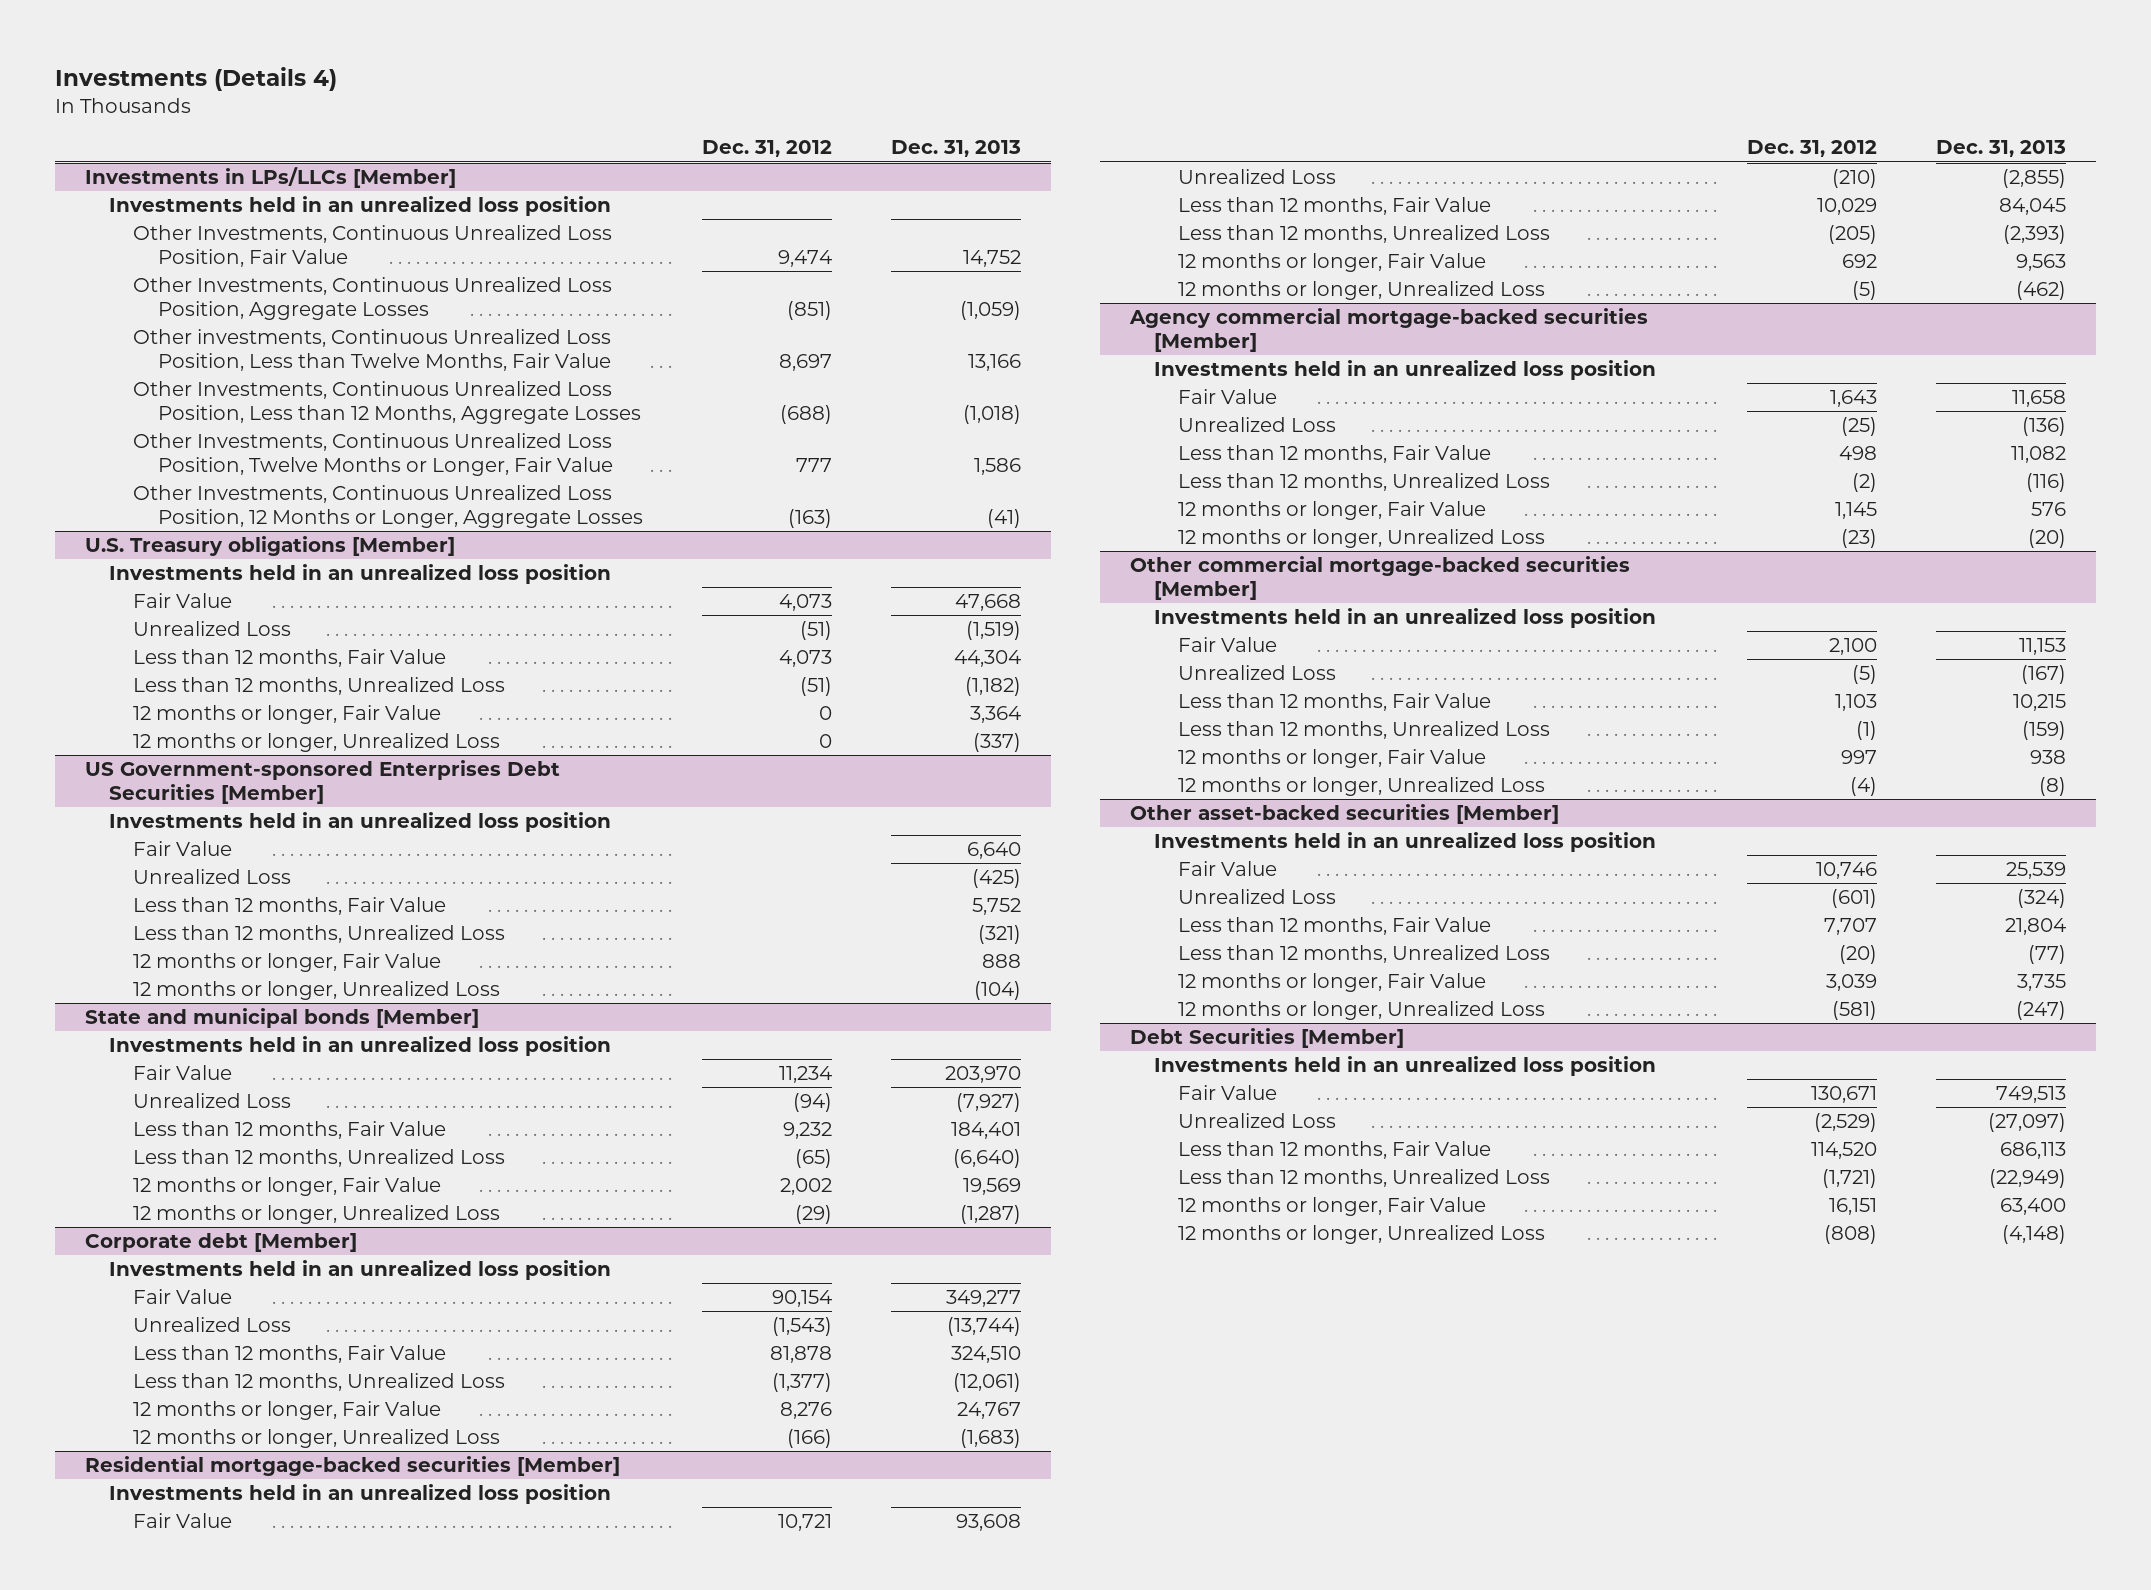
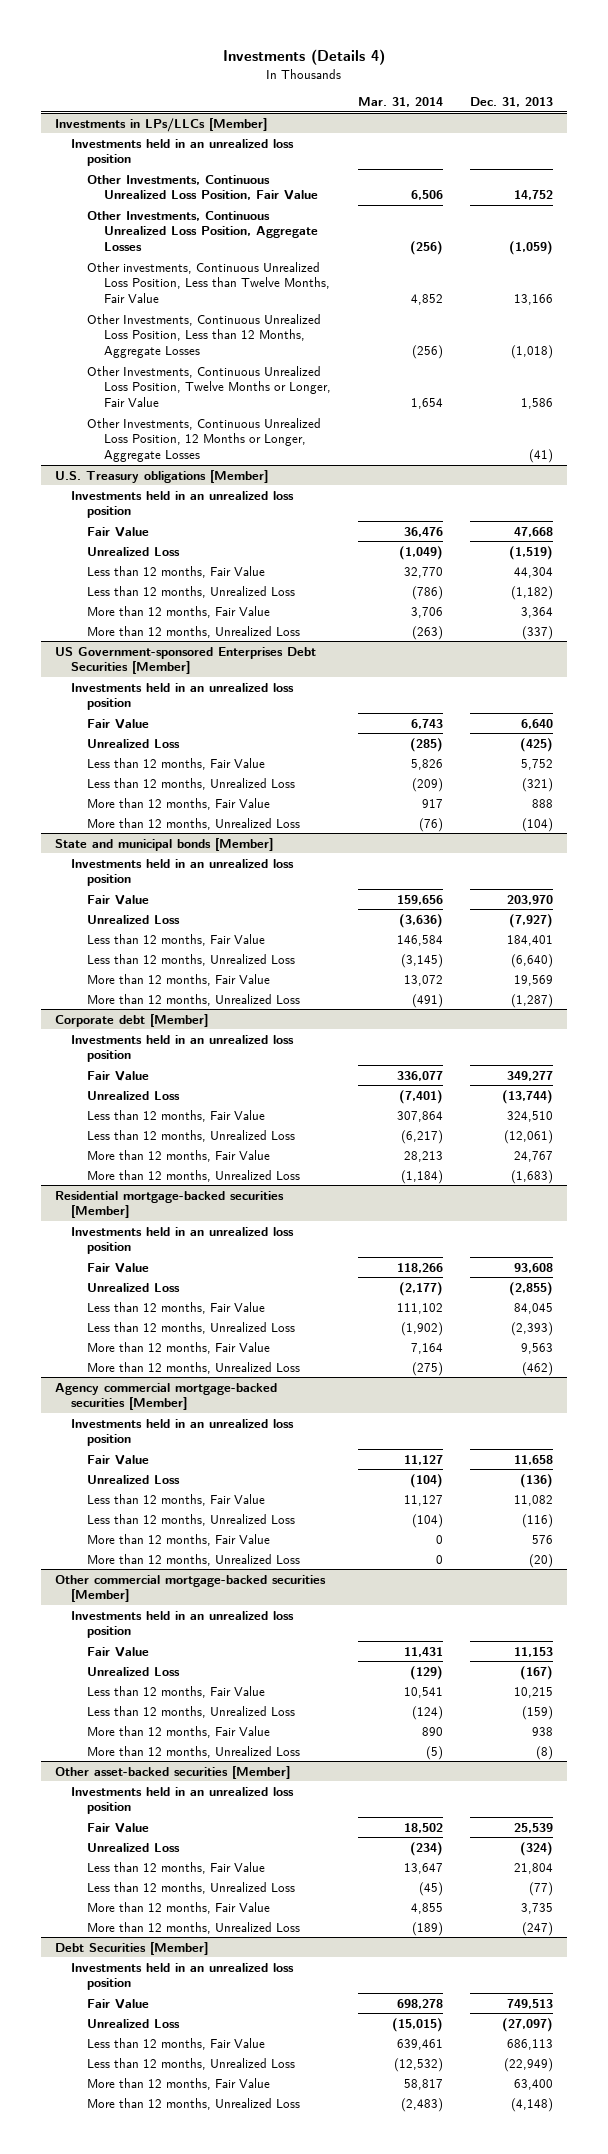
- | Dec. 31, 2012 | Dec. 31, 2013
+ | Mar. 31, 2014 | Dec. 31, 2013
@ U.S. Treasury obligations [Member]
- 12 months or longer, Fair Value | 0 | 3,364
- 12 months or longer, Unrealized Loss | 0 | (337)
+ More than 12 months, Fair Value | 3,706 | 3,364
+ More than 12 months, Unrealized Loss | (263) | (337)
@ US Government-sponsored Enterprises Debt Securities [Member]
- 12 months or longer, Fair Value | | 888
- 12 months or longer, Unrealized Loss | | (104)
+ More than 12 months, Fair Value | 917 | 888
+ More than 12 months, Unrealized Loss | (76) | (104)
@ State and municipal bonds [Member]
- 12 months or longer, Fair Value | 2,002 | 19,569
- 12 months or longer, Unrealized Loss | (29) | (1,287)
+ More than 12 months, Fair Value | 13,072 | 19,569
+ More than 12 months, Unrealized Loss | (491) | (1,287)
@ Corporate debt [Member]
- 12 months or longer, Fair Value | 8,276 | 24,767
- 12 months or longer, Unrealized Loss | (166) | (1,683)
+ More than 12 months, Fair Value | 28,213 | 24,767
+ More than 12 months, Unrealized Loss | (1,184) | (1,683)
@ Residential mortgage-backed securities [Member]
- 12 months or longer, Fair Value | 692 | 9,563
- 12 months or longer, Unrealized Loss | (5) | (462)
+ More than 12 months, Fair Value | 7,164 | 9,563
+ More than 12 months, Unrealized Loss | (275) | (462)
@ Agency commercial mortgage-backed securities [Member]
- 12 months or longer, Fair Value | 1,145 | 576
- 12 months or longer, Unrealized Loss | (23) | (20)
+ More than 12 months, Fair Value | 0 | 576
+ More than 12 months, Unrealized Loss | 0 | (20)
@ Other commercial mortgage-backed securities [Member]
- 12 months or longer, Fair Value | 997 | 938
- 12 months or longer, Unrealized Loss | (4) | (8)
+ More than 12 months, Fair Value | 890 | 938
+ More than 12 months, Unrealized Loss | (5) | (8)
@ Other asset-backed securities [Member]
- 12 months or longer, Fair Value | 3,039 | 3,735
- 12 months or longer, Unrealized Loss | (581) | (247)
+ More than 12 months, Fair Value | 4,855 | 3,735
+ More than 12 months, Unrealized Loss | (189) | (247)
@ Debt Securities [Member]
- 12 months or longer, Fair Value | 16,151 | 63,400
- 12 months or longer, Unrealized Loss | (808) | (4,148)
+ More than 12 months, Fair Value | 58,817 | 63,400
+ More than 12 months, Unrealized Loss | (2,483) | (4,148)

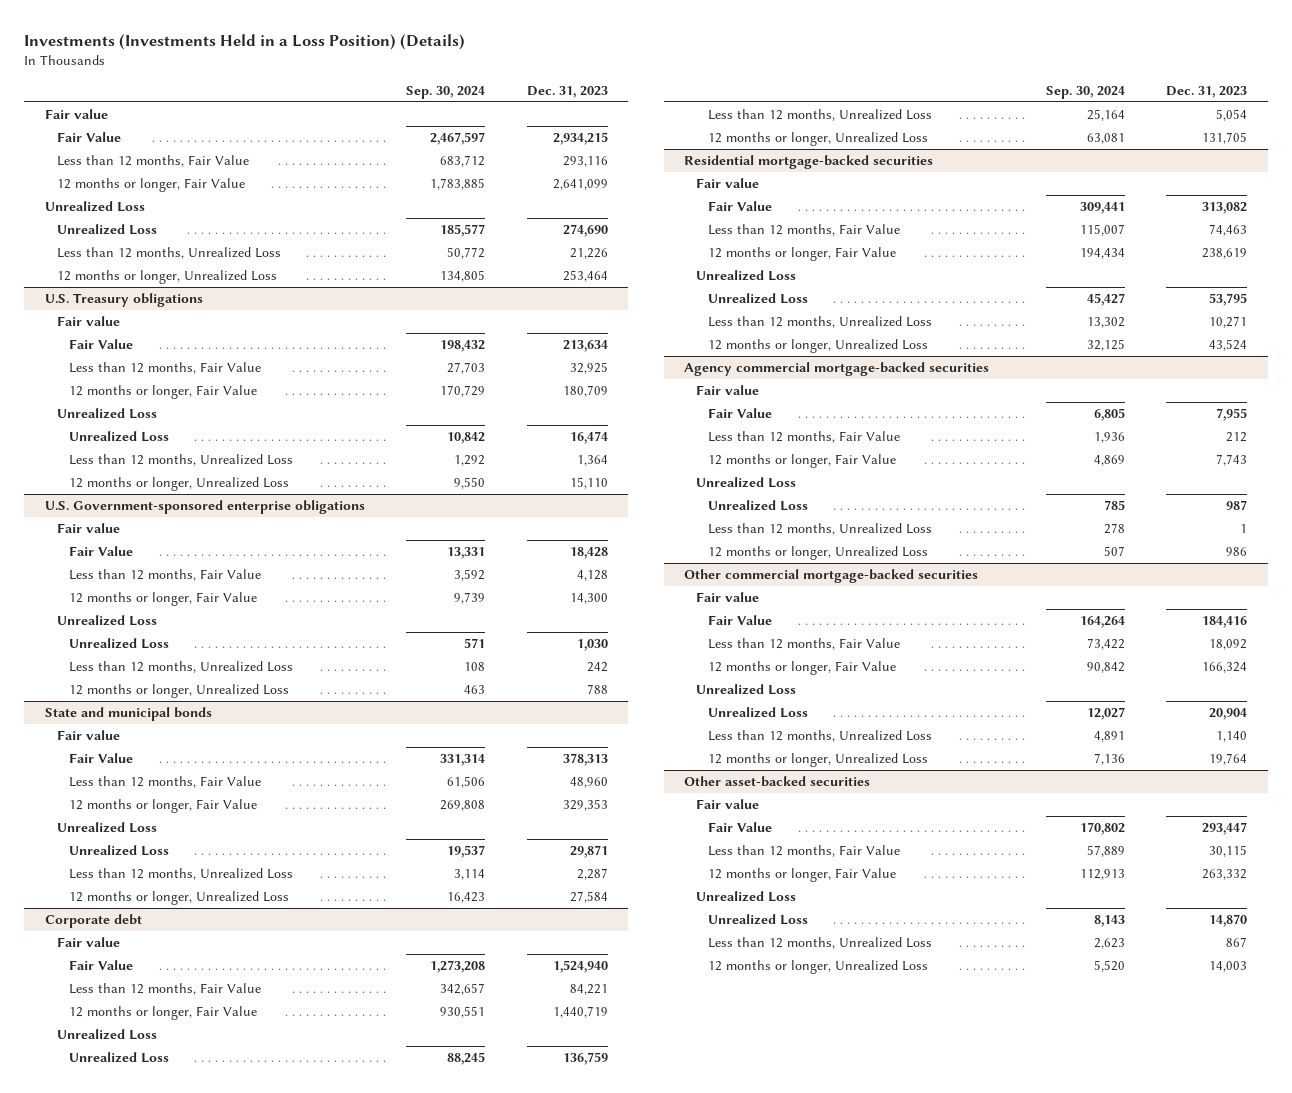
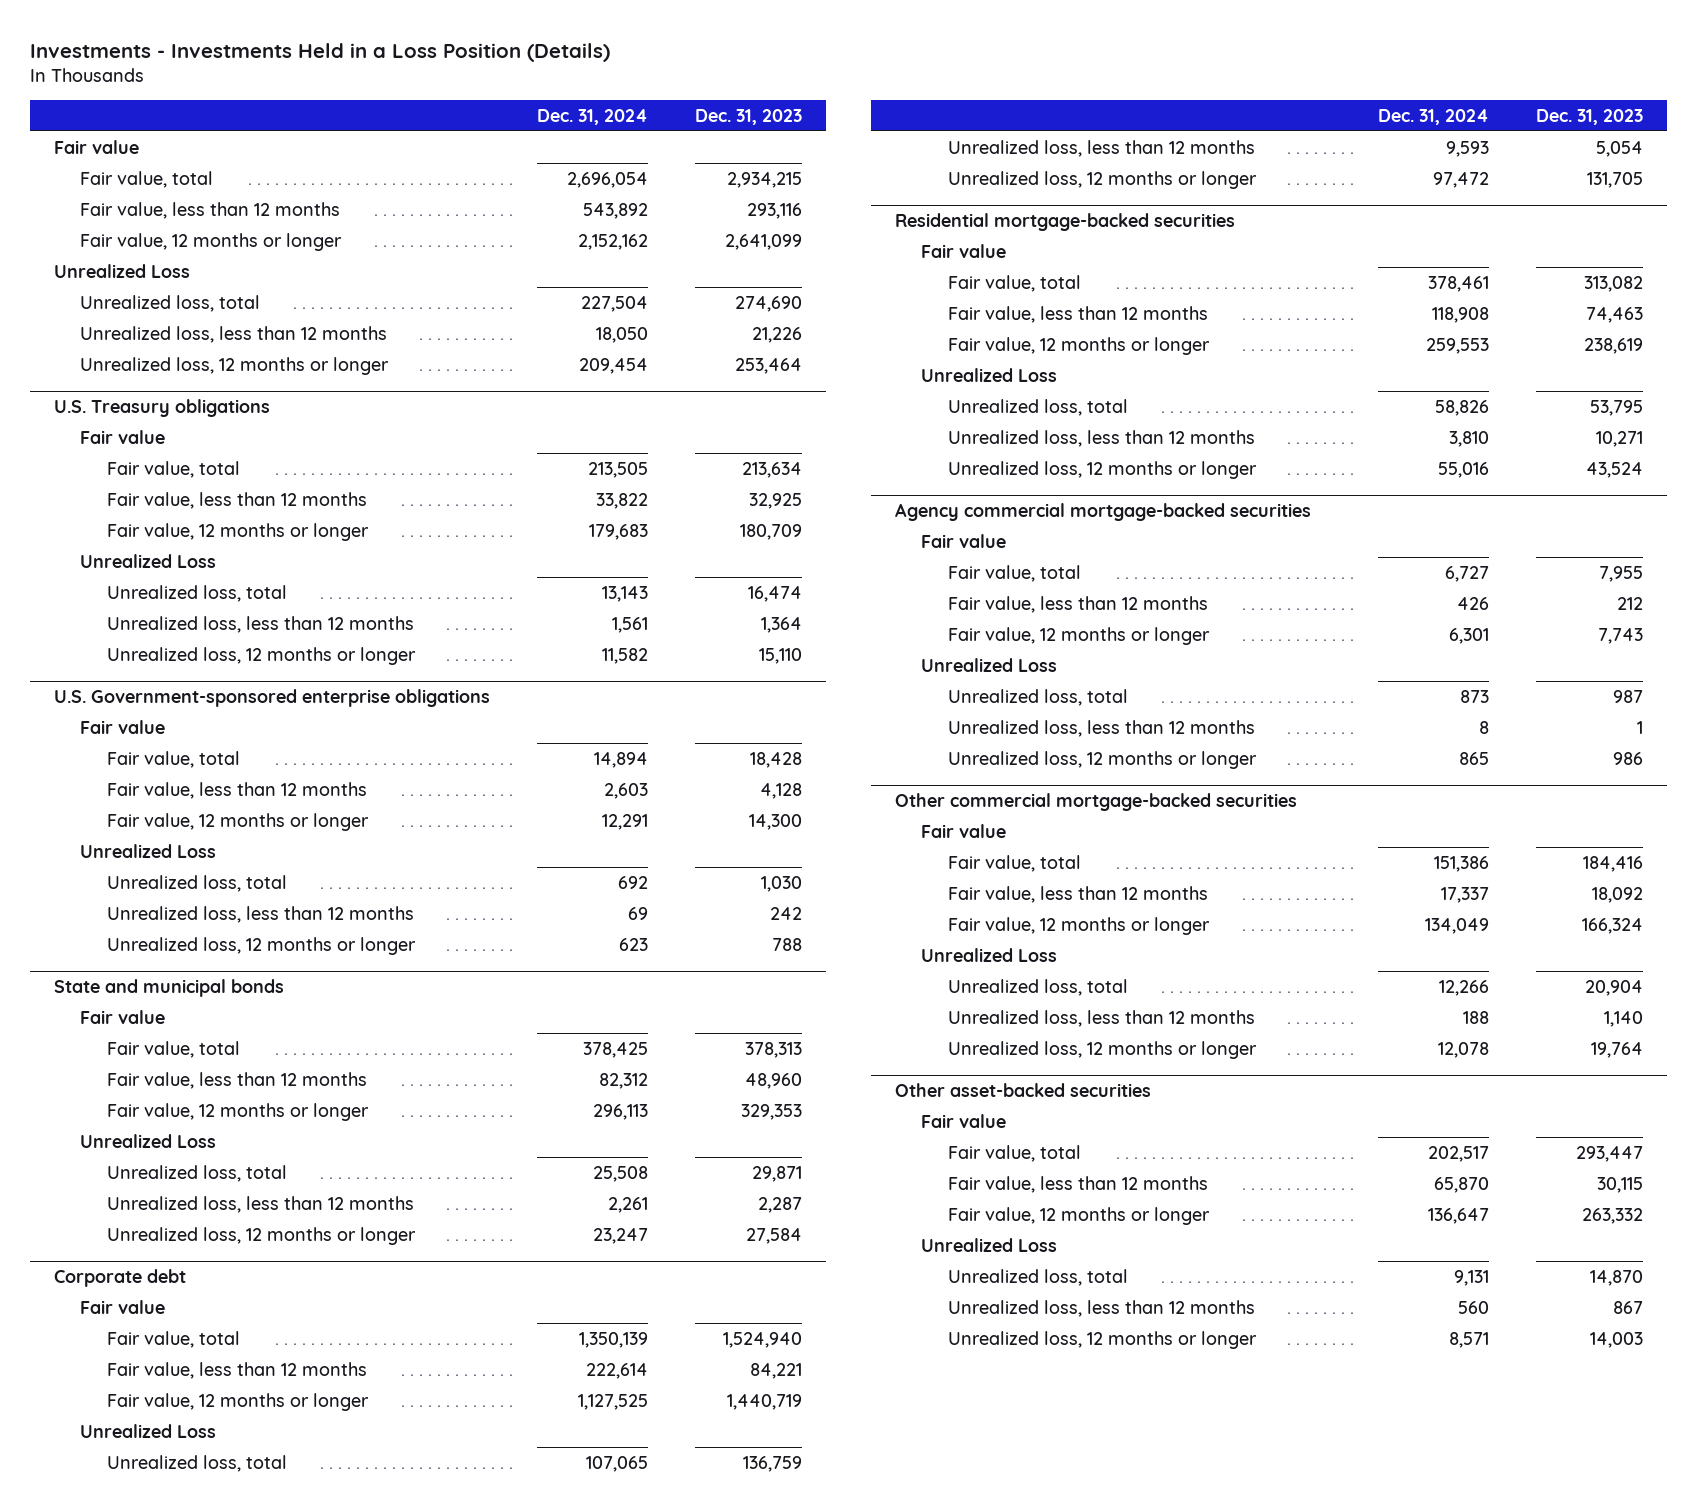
- Investments (Investments Held in a Loss Position) (Details)
+ Investments - Investments Held in a Loss Position (Details)
- | Sep. 30, 2024 | Dec. 31, 2023
+ | Dec. 31, 2024 | Dec. 31, 2023
- Fair Value | 2,467,597 | 2,934,215
- Less than 12 months, Fair Value | 683,712 | 293,116
- 12 months or longer, Fair Value | 1,783,885 | 2,641,099
+ Fair value, total | 2,696,054 | 2,934,215
+ Fair value, less than 12 months | 543,892 | 293,116
+ Fair value, 12 months or longer | 2,152,162 | 2,641,099
- Unrealized Loss | 185,577 | 274,690
- Less than 12 months, Unrealized Loss | 50,772 | 21,226
- 12 months or longer, Unrealized Loss | 134,805 | 253,464
+ Unrealized loss, total | 227,504 | 274,690
+ Unrealized loss, less than 12 months | 18,050 | 21,226
+ Unrealized loss, 12 months or longer | 209,454 | 253,464
@ U.S. Treasury obligations
- Fair Value | 198,432 | 213,634
- Less than 12 months, Fair Value | 27,703 | 32,925
- 12 months or longer, Fair Value | 170,729 | 180,709
+ Fair value, total | 213,505 | 213,634
+ Fair value, less than 12 months | 33,822 | 32,925
+ Fair value, 12 months or longer | 179,683 | 180,709
- Unrealized Loss | 10,842 | 16,474
- Less than 12 months, Unrealized Loss | 1,292 | 1,364
- 12 months or longer, Unrealized Loss | 9,550 | 15,110
+ Unrealized loss, total | 13,143 | 16,474
+ Unrealized loss, less than 12 months | 1,561 | 1,364
+ Unrealized loss, 12 months or longer | 11,582 | 15,110
@ U.S. Government-sponsored enterprise obligations
- Fair Value | 13,331 | 18,428
- Less than 12 months, Fair Value | 3,592 | 4,128
- 12 months or longer, Fair Value | 9,739 | 14,300
+ Fair value, total | 14,894 | 18,428
+ Fair value, less than 12 months | 2,603 | 4,128
+ Fair value, 12 months or longer | 12,291 | 14,300
- Unrealized Loss | 571 | 1,030
- Less than 12 months, Unrealized Loss | 108 | 242
- 12 months or longer, Unrealized Loss | 463 | 788
+ Unrealized loss, total | 692 | 1,030
+ Unrealized loss, less than 12 months | 69 | 242
+ Unrealized loss, 12 months or longer | 623 | 788
@ State and municipal bonds
- Fair Value | 331,314 | 378,313
- Less than 12 months, Fair Value | 61,506 | 48,960
- 12 months or longer, Fair Value | 269,808 | 329,353
+ Fair value, total | 378,425 | 378,313
+ Fair value, less than 12 months | 82,312 | 48,960
+ Fair value, 12 months or longer | 296,113 | 329,353
- Unrealized Loss | 19,537 | 29,871
- Less than 12 months, Unrealized Loss | 3,114 | 2,287
- 12 months or longer, Unrealized Loss | 16,423 | 27,584
+ Unrealized loss, total | 25,508 | 29,871
+ Unrealized loss, less than 12 months | 2,261 | 2,287
+ Unrealized loss, 12 months or longer | 23,247 | 27,584
@ Corporate debt
- Fair Value | 1,273,208 | 1,524,940
- Less than 12 months, Fair Value | 342,657 | 84,221
- 12 months or longer, Fair Value | 930,551 | 1,440,719
+ Fair value, total | 1,350,139 | 1,524,940
+ Fair value, less than 12 months | 222,614 | 84,221
+ Fair value, 12 months or longer | 1,127,525 | 1,440,719
- Unrealized Loss | 88,245 | 136,759
- Less than 12 months, Unrealized Loss | 25,164 | 5,054
- 12 months or longer, Unrealized Loss | 63,081 | 131,705
+ Unrealized loss, total | 107,065 | 136,759
+ Unrealized loss, less than 12 months | 9,593 | 5,054
+ Unrealized loss, 12 months or longer | 97,472 | 131,705
@ Residential mortgage-backed securities
- Fair Value | 309,441 | 313,082
- Less than 12 months, Fair Value | 115,007 | 74,463
- 12 months or longer, Fair Value | 194,434 | 238,619
+ Fair value, total | 378,461 | 313,082
+ Fair value, less than 12 months | 118,908 | 74,463
+ Fair value, 12 months or longer | 259,553 | 238,619
- Unrealized Loss | 45,427 | 53,795
- Less than 12 months, Unrealized Loss | 13,302 | 10,271
- 12 months or longer, Unrealized Loss | 32,125 | 43,524
+ Unrealized loss, total | 58,826 | 53,795
+ Unrealized loss, less than 12 months | 3,810 | 10,271
+ Unrealized loss, 12 months or longer | 55,016 | 43,524
@ Agency commercial mortgage-backed securities
- Fair Value | 6,805 | 7,955
- Less than 12 months, Fair Value | 1,936 | 212
- 12 months or longer, Fair Value | 4,869 | 7,743
+ Fair value, total | 6,727 | 7,955
+ Fair value, less than 12 months | 426 | 212
+ Fair value, 12 months or longer | 6,301 | 7,743
- Unrealized Loss | 785 | 987
- Less than 12 months, Unrealized Loss | 278 | 1
- 12 months or longer, Unrealized Loss | 507 | 986
+ Unrealized loss, total | 873 | 987
+ Unrealized loss, less than 12 months | 8 | 1
+ Unrealized loss, 12 months or longer | 865 | 986
@ Other commercial mortgage-backed securities
- Fair Value | 164,264 | 184,416
- Less than 12 months, Fair Value | 73,422 | 18,092
- 12 months or longer, Fair Value | 90,842 | 166,324
+ Fair value, total | 151,386 | 184,416
+ Fair value, less than 12 months | 17,337 | 18,092
+ Fair value, 12 months or longer | 134,049 | 166,324
- Unrealized Loss | 12,027 | 20,904
- Less than 12 months, Unrealized Loss | 4,891 | 1,140
- 12 months or longer, Unrealized Loss | 7,136 | 19,764
+ Unrealized loss, total | 12,266 | 20,904
+ Unrealized loss, less than 12 months | 188 | 1,140
+ Unrealized loss, 12 months or longer | 12,078 | 19,764
@ Other asset-backed securities
- Fair Value | 170,802 | 293,447
- Less than 12 months, Fair Value | 57,889 | 30,115
- 12 months or longer, Fair Value | 112,913 | 263,332
+ Fair value, total | 202,517 | 293,447
+ Fair value, less than 12 months | 65,870 | 30,115
+ Fair value, 12 months or longer | 136,647 | 263,332
- Unrealized Loss | 8,143 | 14,870
- Less than 12 months, Unrealized Loss | 2,623 | 867
- 12 months or longer, Unrealized Loss | 5,520 | 14,003
+ Unrealized loss, total | 9,131 | 14,870
+ Unrealized loss, less than 12 months | 560 | 867
+ Unrealized loss, 12 months or longer | 8,571 | 14,003

